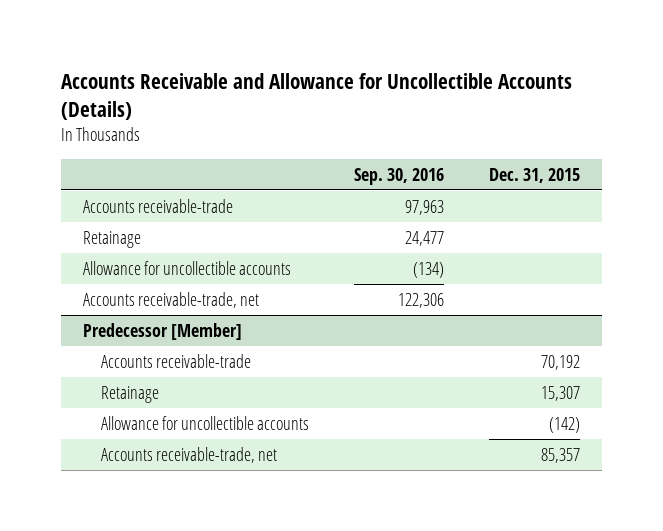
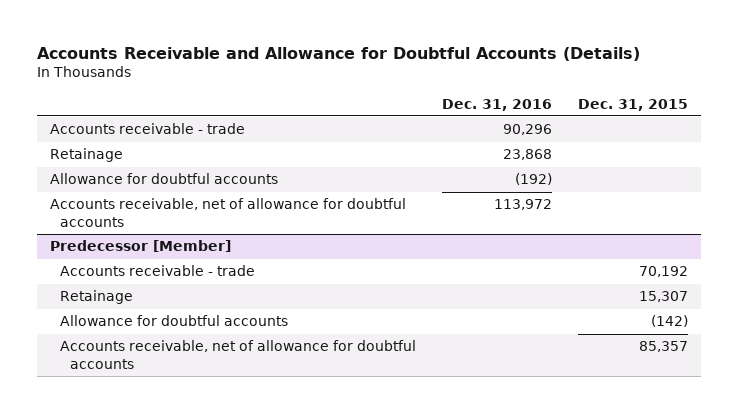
- Accounts Receivable and Allowance for Uncollectible Accounts (Details)
+ Accounts Receivable and Allowance for Doubtful Accounts (Details)
- | Sep. 30, 2016 | Dec. 31, 2015
+ | Dec. 31, 2016 | Dec. 31, 2015
- Accounts receivable-trade | 97,963 |
+ Accounts receivable - trade | 90,296 |
- Allowance for uncollectible accounts | (134) |
- Accounts receivable-trade, net | 122,306 |
+ Allowance for doubtful accounts | (192) |
+ Accounts receivable, net of allowance for doubtful accounts | 113,972 |
@ Predecessor [Member]
- Accounts receivable-trade | | 70,192
+ Accounts receivable - trade | | 70,192
- Allowance for uncollectible accounts | | (142)
- Accounts receivable-trade, net | | 85,357
+ Allowance for doubtful accounts | | (142)
+ Accounts receivable, net of allowance for doubtful accounts | | 85,357

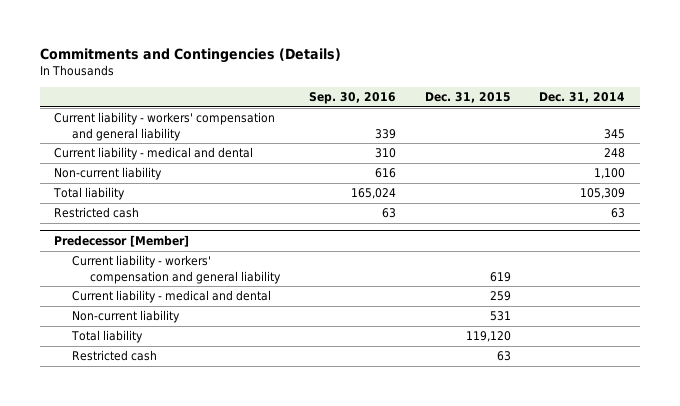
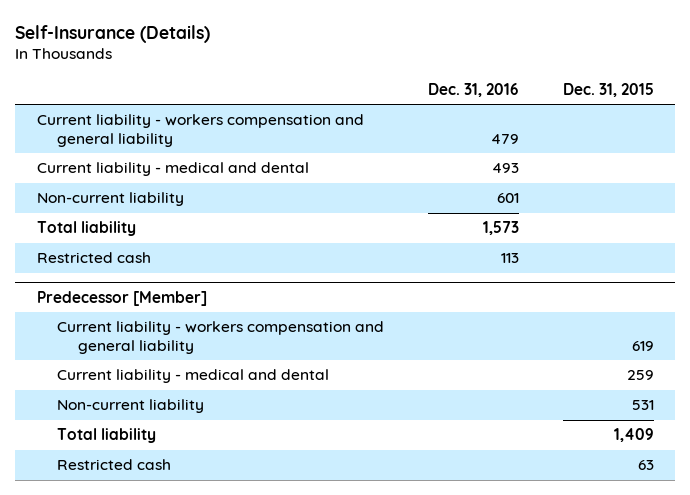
- Commitments and Contingencies (Details)
+ Self-Insurance (Details)
- | Sep. 30, 2016 | Dec. 31, 2015 | Dec. 31, 2014
+ | Dec. 31, 2016 | Dec. 31, 2015
- Current liability - workers' compensation and general liability | 339 | | 345
+ Current liability - workers compensation and general liability | 479 |
@ Predecessor [Member]
- Current liability - workers' compensation and general liability | | 619 |
+ Current liability - workers compensation and general liability | | 619
- Total liability | | 119,120 |
+ Total liability | | 1,409

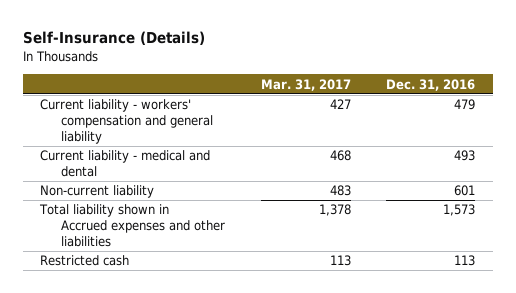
- | Dec. 31, 2016 | Dec. 31, 2015
+ | Mar. 31, 2017 | Dec. 31, 2016
- Current liability - workers compensation and general liability | 479 |
+ Current liability - workers' compensation and general liability | 427 | 479
- Total liability | 1,573 |
+ Total liability shown in Accrued expenses and other liabilities | 1,378 | 1,573
- Predecessor [Member]
- Current liability - workers compensation and general liability | | 619
- Current liability - medical and dental | | 259
- Non-current liability | | 531
- Total liability | | 1,409
- Restricted cash | | 63

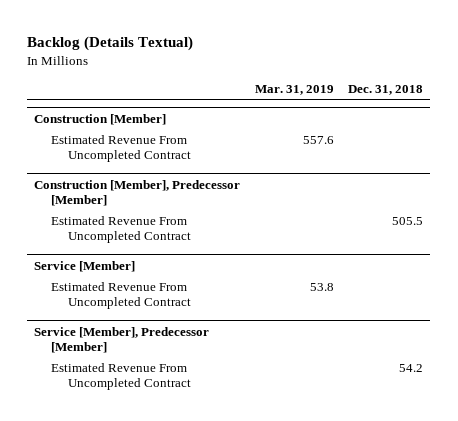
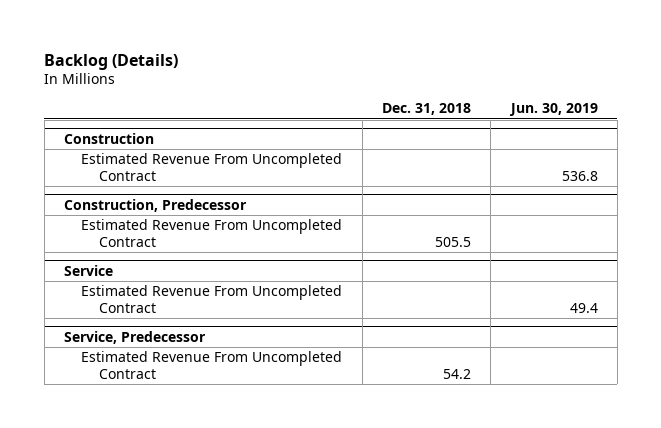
- Backlog (Details Textual)
+ Backlog (Details)
- | Mar. 31, 2019 | Dec. 31, 2018
+ | Dec. 31, 2018 | Jun. 30, 2019
- Construction [Member]
+ Construction
- Construction [Member], Predecessor [Member]
+ Construction, Predecessor
- Service [Member]
+ Service
- Service [Member], Predecessor [Member]
+ Service, Predecessor

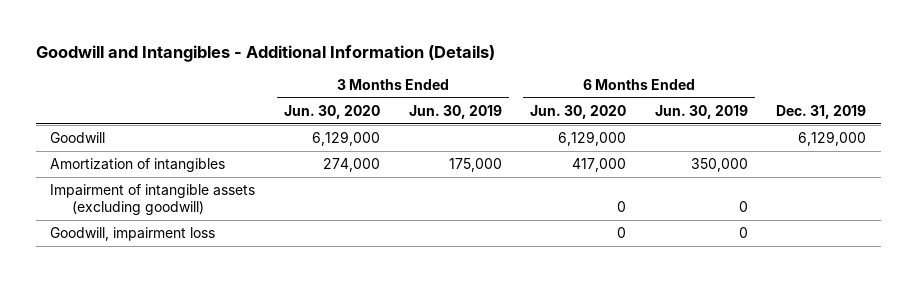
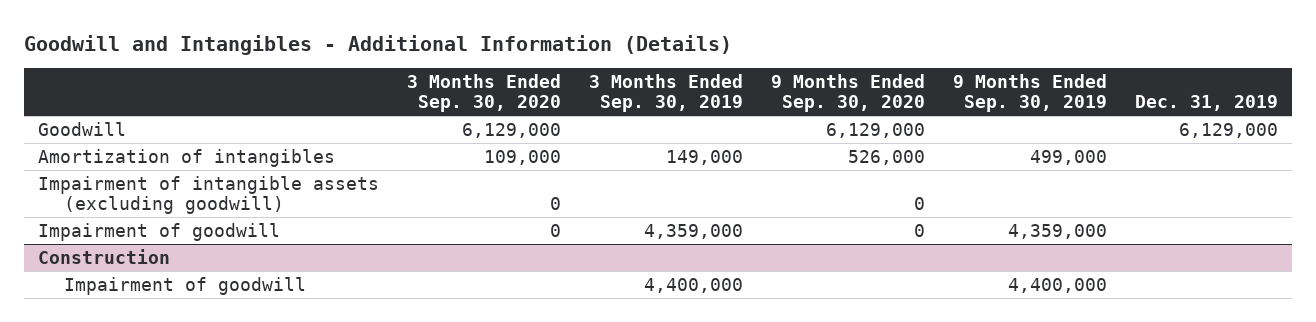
- | 3 Months Ended Jun. 30, 2020 | 3 Months Ended Jun. 30, 2019 | 6 Months Ended Jun. 30, 2020 | 6 Months Ended Jun. 30, 2019 | Dec. 31, 2019
+ | 3 Months Ended Sep. 30, 2020 | 3 Months Ended Sep. 30, 2019 | 9 Months Ended Sep. 30, 2020 | 9 Months Ended Sep. 30, 2019 | Dec. 31, 2019
- Goodwill, impairment loss | | | 0 | 0 |
+ Impairment of goodwill | 0 | 4,359,000 | 0 | 4,359,000 |
+ Construction
+ Impairment of goodwill | | 4,400,000 | | 4,400,000 |

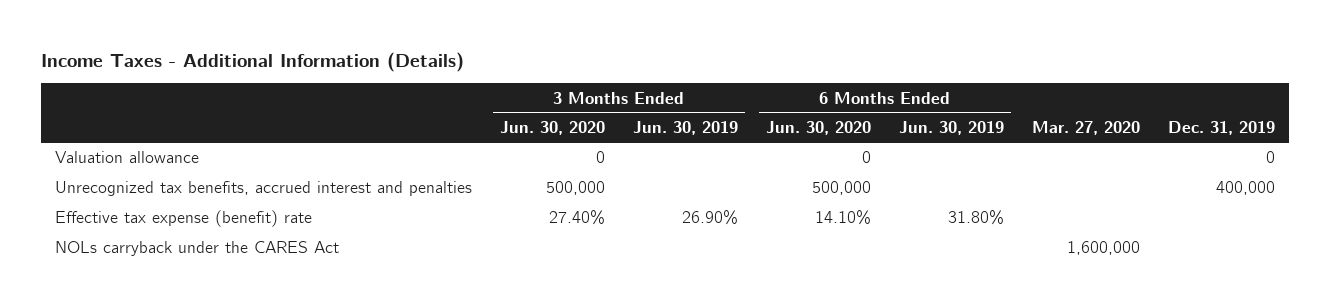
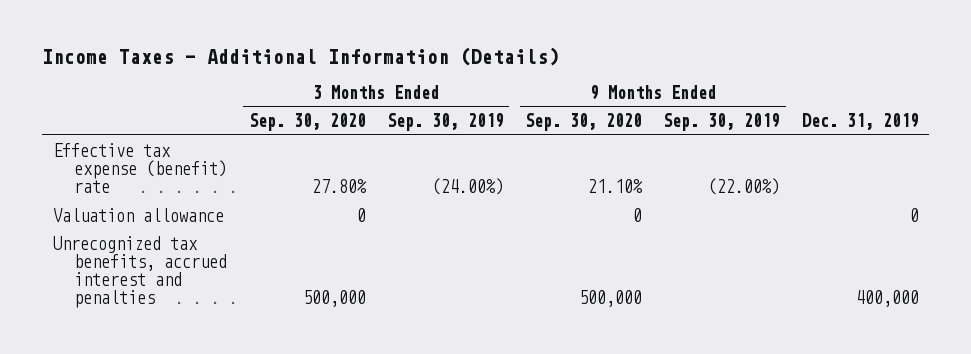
- | 3 Months Ended Jun. 30, 2020 | 3 Months Ended Jun. 30, 2019 | 6 Months Ended Jun. 30, 2020 | 6 Months Ended Jun. 30, 2019 | Mar. 27, 2020 | Dec. 31, 2019
+ | 3 Months Ended Sep. 30, 2020 | 3 Months Ended Sep. 30, 2019 | 9 Months Ended Sep. 30, 2020 | 9 Months Ended Sep. 30, 2019 | Dec. 31, 2019
moved up: Effective tax expense (benefit) rate | 27.80% | (24.00%) | 21.10% | (22.00%) |
- NOLs carryback under the CARES Act | | | | | 1,600,000 |

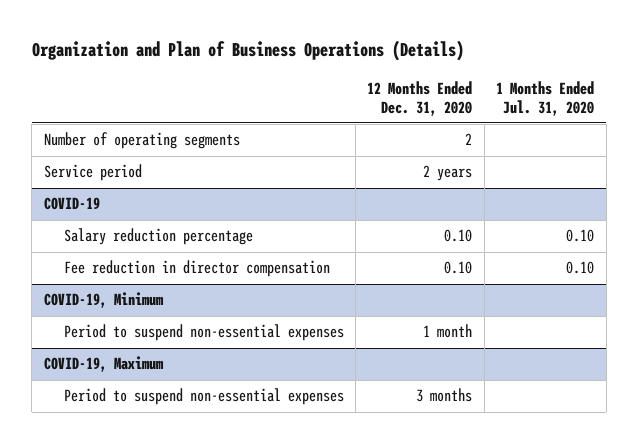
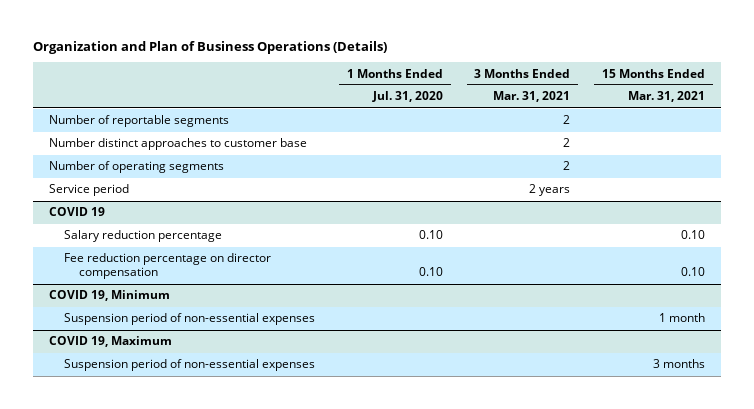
- | 12 Months Ended Dec. 31, 2020 | 1 Months Ended Jul. 31, 2020
+ | 1 Months Ended Jul. 31, 2020 | 3 Months Ended Mar. 31, 2021 | 15 Months Ended Mar. 31, 2021
+ Number of reportable segments | | 2 |
+ Number distinct approaches to customer base | | 2 |
- COVID-19
+ COVID 19
- Fee reduction in director compensation | 0.10 | 0.10
- COVID-19, Minimum
- Period to suspend non-essential expenses | 1 month |
- COVID-19, Maximum
- Period to suspend non-essential expenses | 3 months |
+ Fee reduction percentage on director compensation | 0.10 | | 0.10
+ COVID 19, Minimum
+ Suspension period of non-essential expenses | | | 1 month
+ COVID 19, Maximum
+ Suspension period of non-essential expenses | | | 3 months

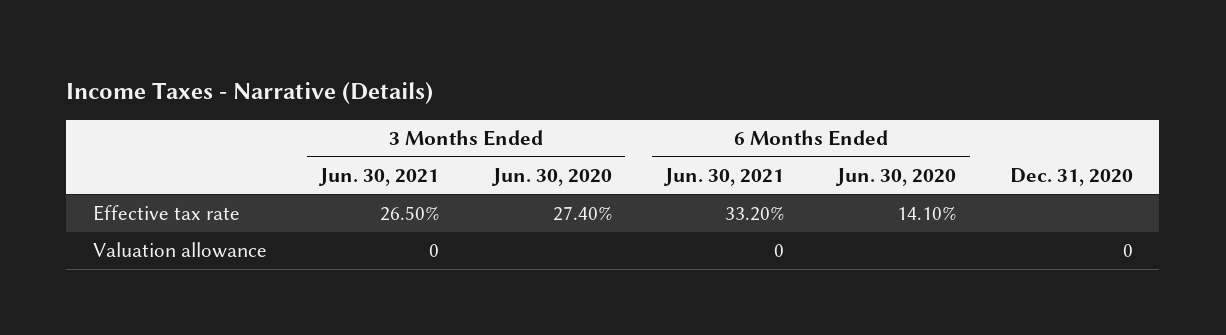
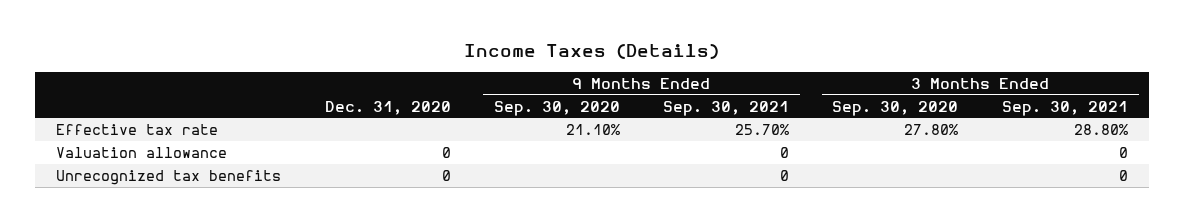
- Income Taxes - Narrative (Details)
+ Income Taxes (Details)
- | 3 Months Ended Jun. 30, 2021 | 3 Months Ended Jun. 30, 2020 | 6 Months Ended Jun. 30, 2021 | 6 Months Ended Jun. 30, 2020 | Dec. 31, 2020
+ | Dec. 31, 2020 | 9 Months Ended Sep. 30, 2020 | 9 Months Ended Sep. 30, 2021 | 3 Months Ended Sep. 30, 2020 | 3 Months Ended Sep. 30, 2021
+ Unrecognized tax benefits | 0 | | 0 | | 0

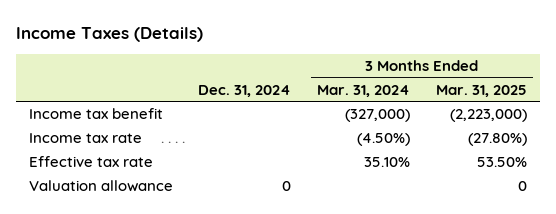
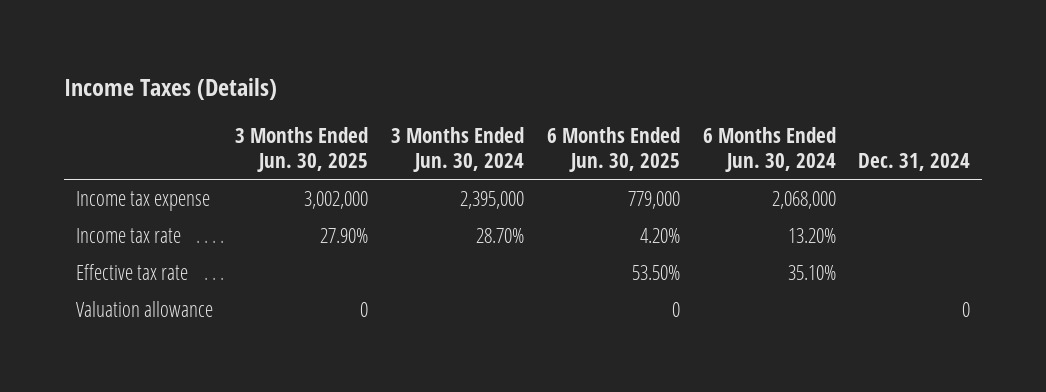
- | Dec. 31, 2024 | 3 Months Ended Mar. 31, 2024 | 3 Months Ended Mar. 31, 2025
+ | 3 Months Ended Jun. 30, 2025 | 3 Months Ended Jun. 30, 2024 | 6 Months Ended Jun. 30, 2025 | 6 Months Ended Jun. 30, 2024 | Dec. 31, 2024
- Income tax benefit | | (327,000) | (2,223,000)
+ Income tax expense | 3,002,000 | 2,395,000 | 779,000 | 2,068,000 |

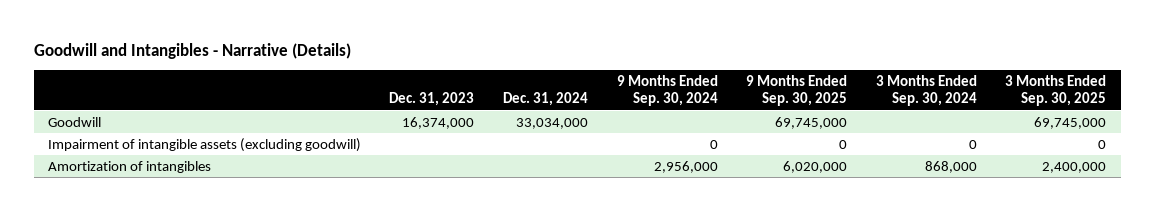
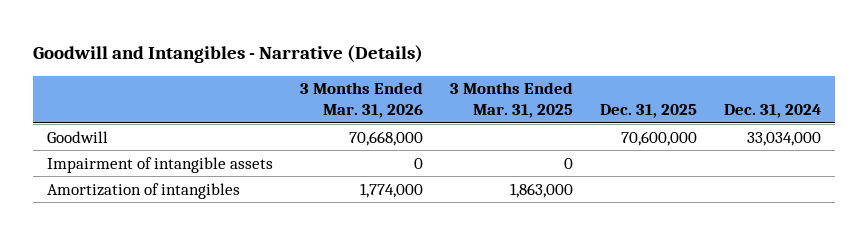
- | Dec. 31, 2023 | Dec. 31, 2024 | 9 Months Ended Sep. 30, 2024 | 9 Months Ended Sep. 30, 2025 | 3 Months Ended Sep. 30, 2024 | 3 Months Ended Sep. 30, 2025
+ | 3 Months Ended Mar. 31, 2026 | 3 Months Ended Mar. 31, 2025 | Dec. 31, 2025 | Dec. 31, 2024
- Impairment of intangible assets (excluding goodwill) | | | 0 | 0 | 0 | 0
+ Impairment of intangible assets | 0 | 0 | |

